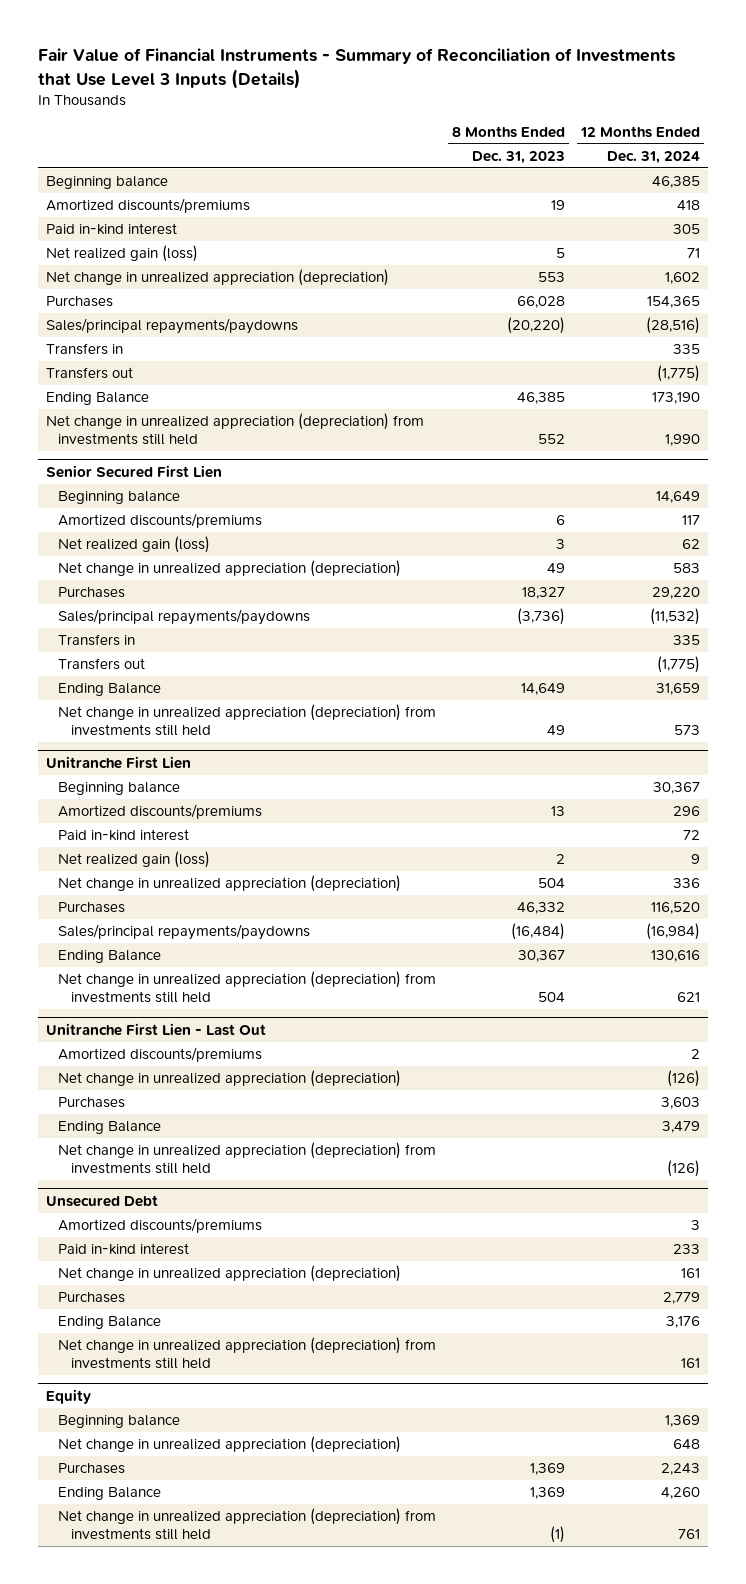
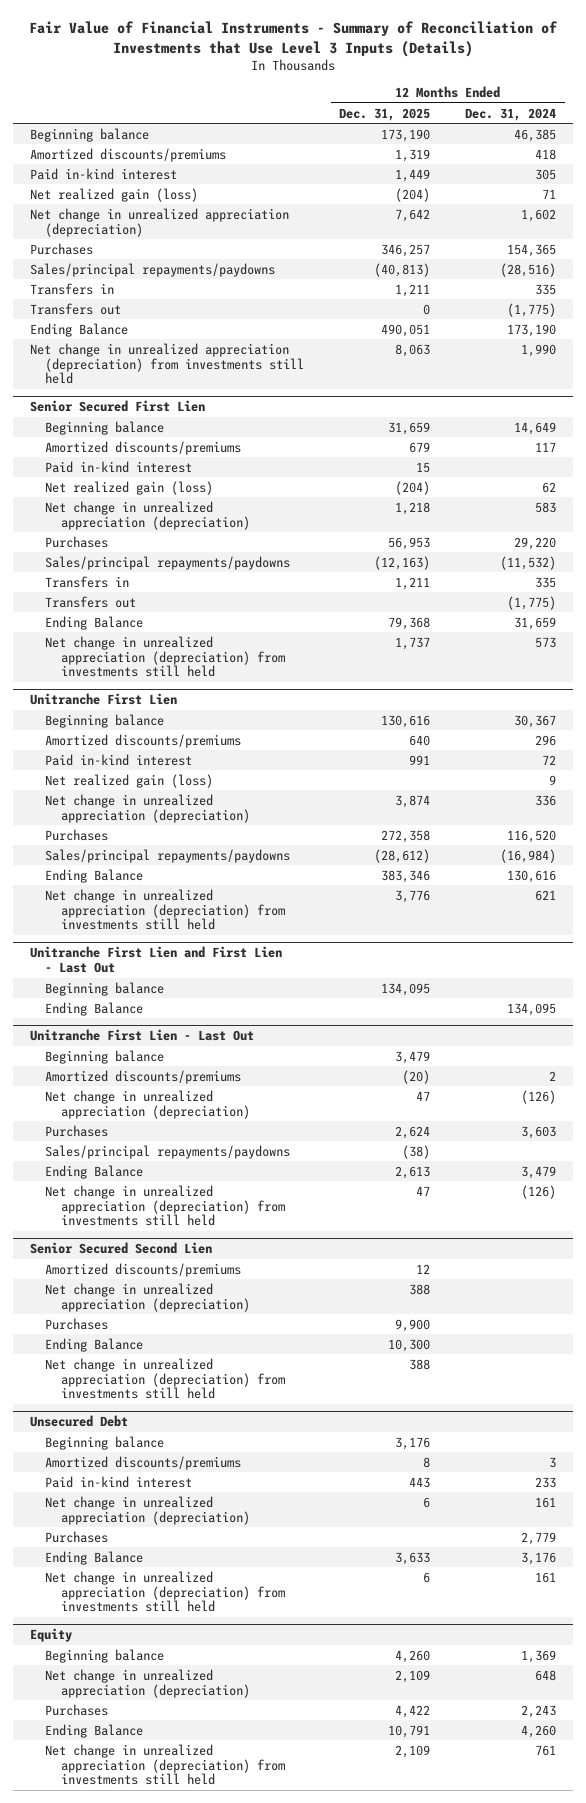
- | 8 Months Ended Dec. 31, 2023 | 12 Months Ended Dec. 31, 2024
+ | 12 Months Ended Dec. 31, 2025 | 12 Months Ended Dec. 31, 2024
@ Senior Secured First Lien
+ Paid in-kind interest | 15 |
+ Unitranche First Lien and First Lien - Last Out
+ Beginning balance | 134,095 |
+ Ending Balance | | 134,095
@ Unitranche First Lien - Last Out
+ Beginning balance | 3,479 |
+ Sales/principal repayments/paydowns | (38) |
+ Senior Secured Second Lien
+ Amortized discounts/premiums | 12 |
+ Net change in unrealized appreciation (depreciation) | 388 |
+ Purchases | 9,900 |
+ Ending Balance | 10,300 |
+ Net change in unrealized appreciation (depreciation) from investments still held | 388 |
@ Unsecured Debt
+ Beginning balance | 3,176 |

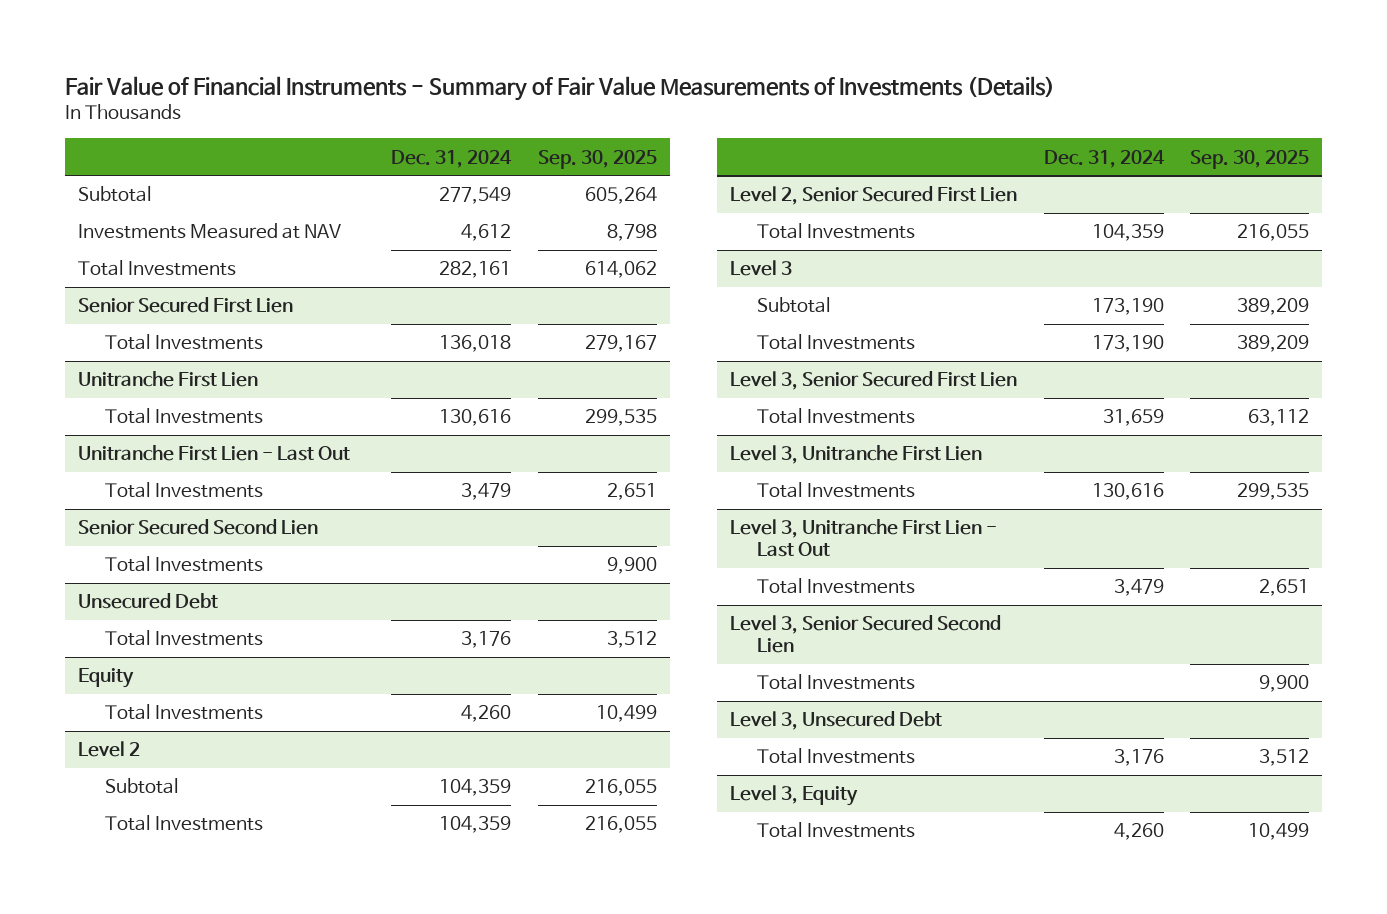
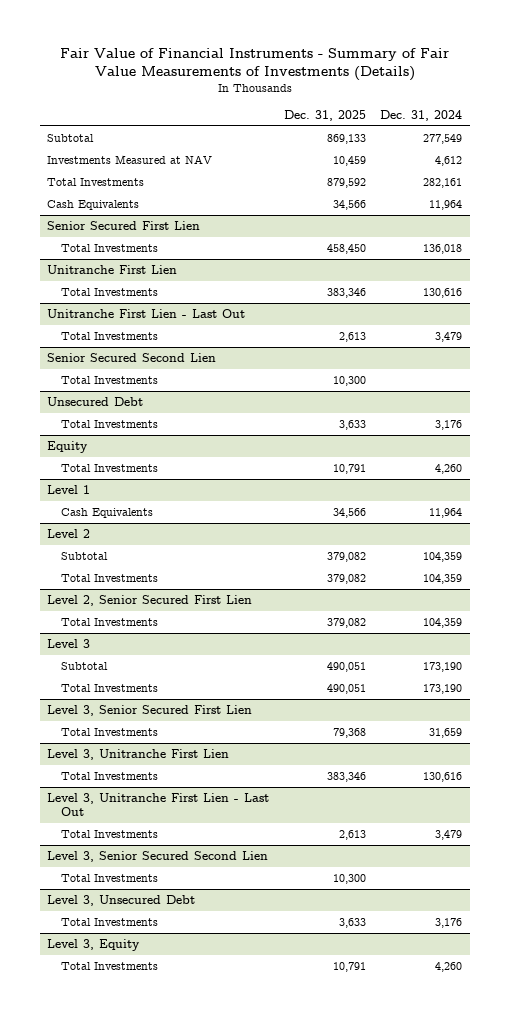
- | Dec. 31, 2024 | Sep. 30, 2025
+ | Dec. 31, 2025 | Dec. 31, 2024
+ Cash Equivalents | 34,566 | 11,964
+ Level 1
+ Cash Equivalents | 34,566 | 11,964

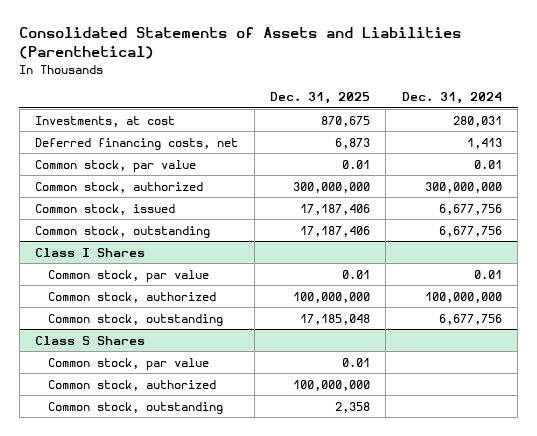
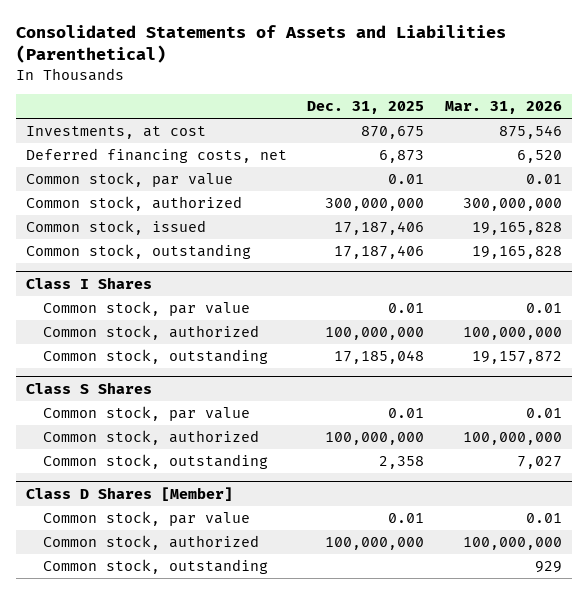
- | Dec. 31, 2025 | Dec. 31, 2024
+ | Dec. 31, 2025 | Mar. 31, 2026
+ Class D Shares [Member]
+ Common stock, par value | 0.01 | 0.01
+ Common stock, authorized | 100,000,000 | 100,000,000
+ Common stock, outstanding | | 929

